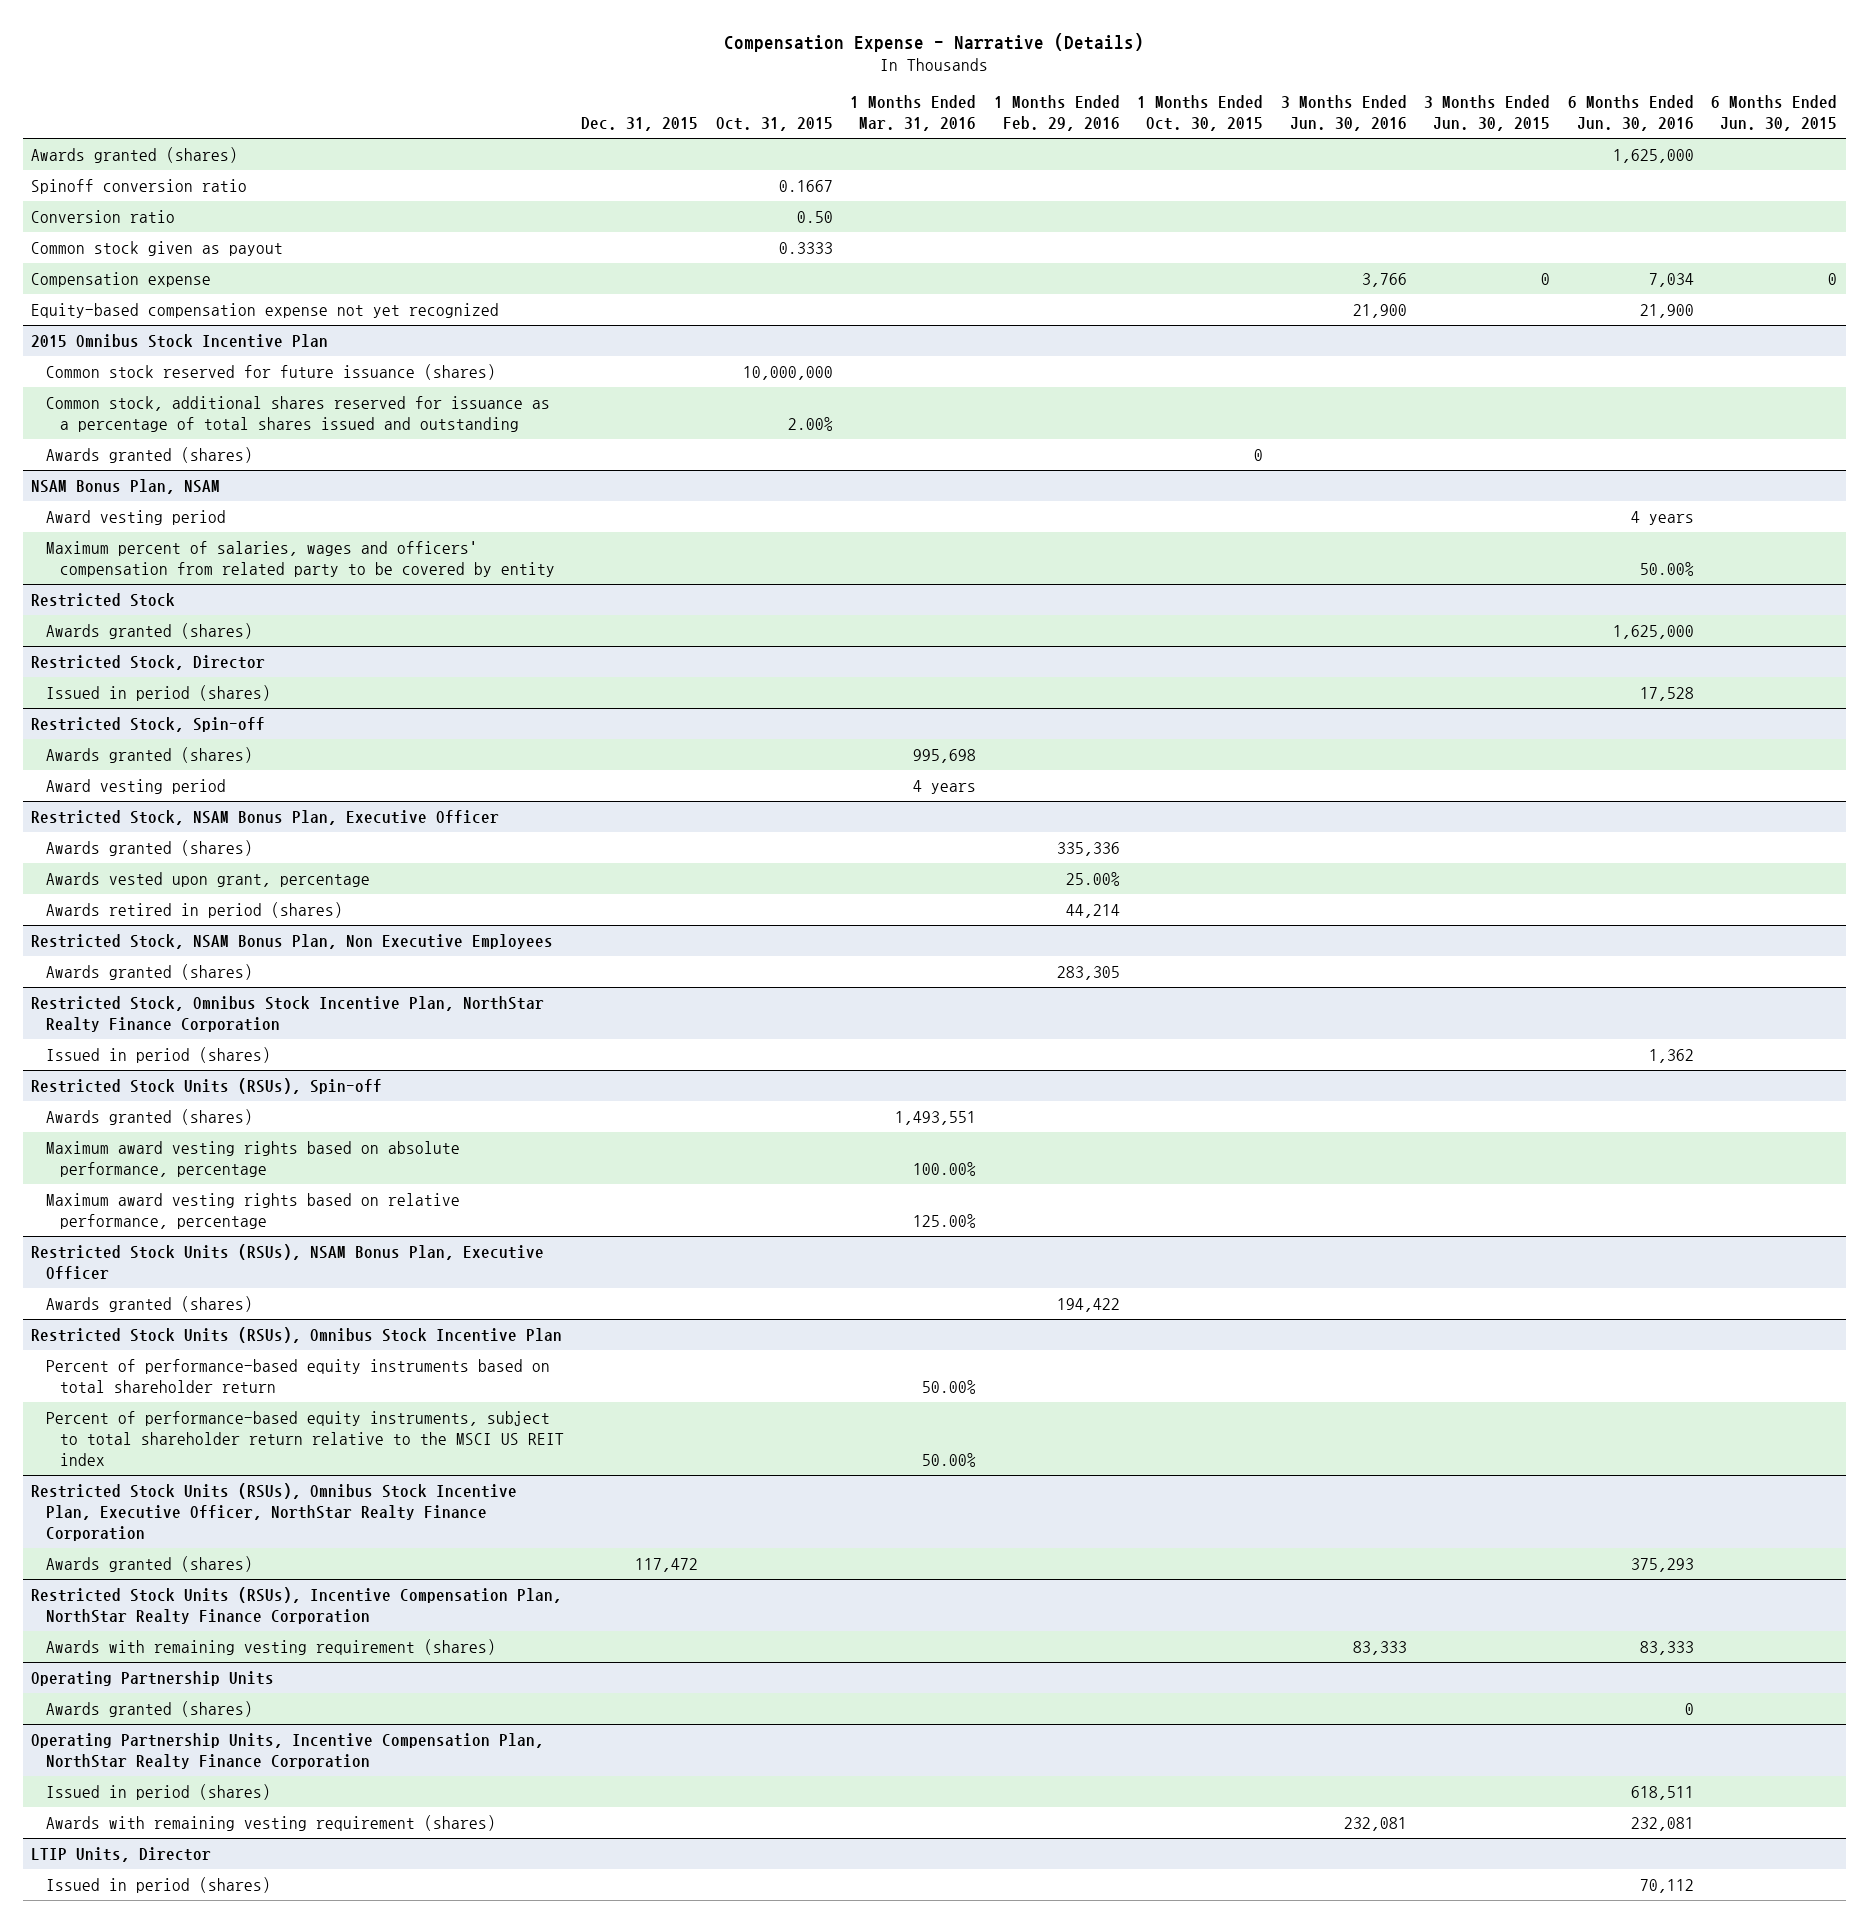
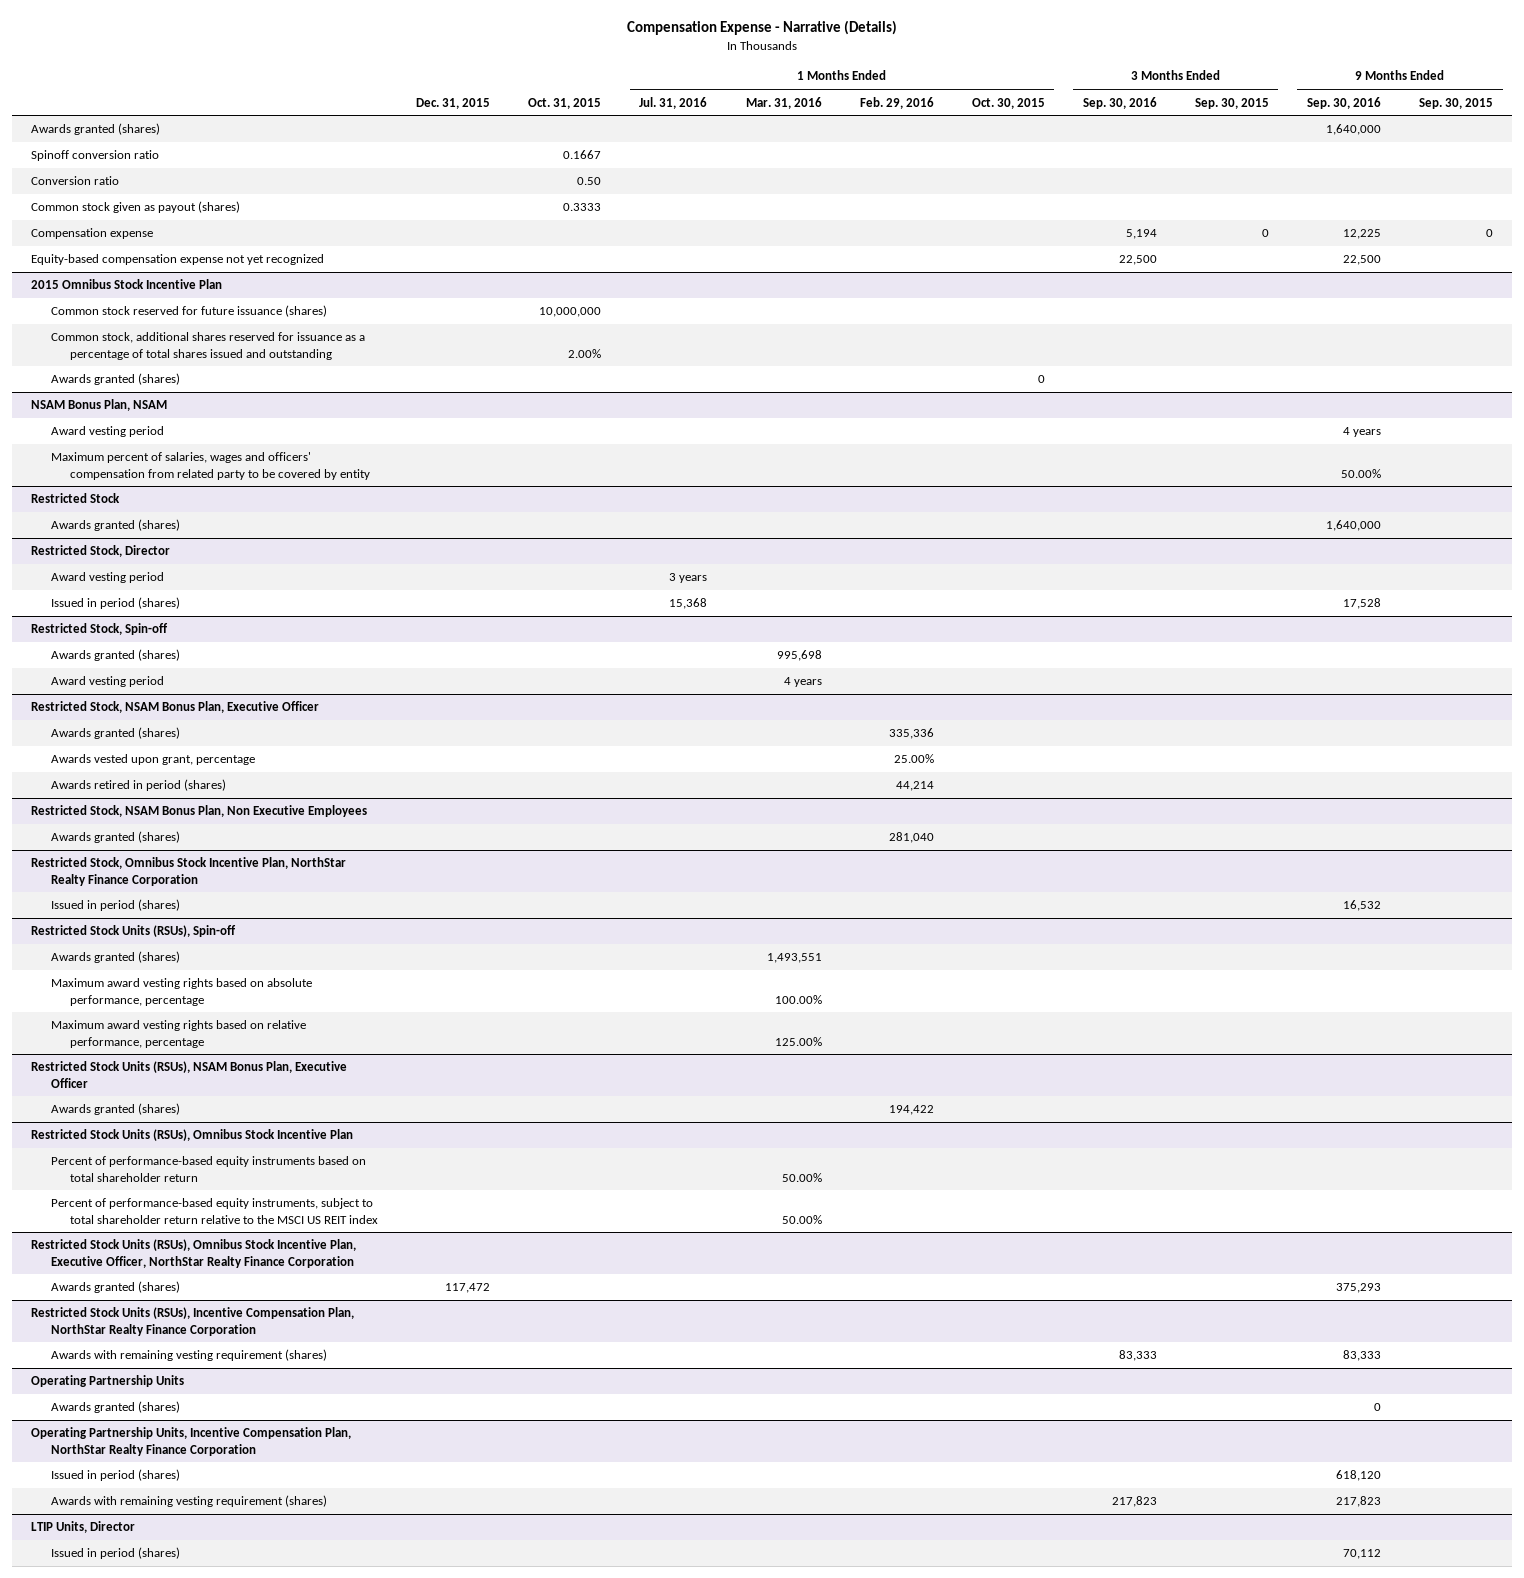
- | Dec. 31, 2015 | Oct. 31, 2015 | 1 Months Ended Mar. 31, 2016 | 1 Months Ended Feb. 29, 2016 | 1 Months Ended Oct. 30, 2015 | 3 Months Ended Jun. 30, 2016 | 3 Months Ended Jun. 30, 2015 | 6 Months Ended Jun. 30, 2016 | 6 Months Ended Jun. 30, 2015
+ | Dec. 31, 2015 | Oct. 31, 2015 | 1 Months Ended Jul. 31, 2016 | 1 Months Ended Mar. 31, 2016 | 1 Months Ended Feb. 29, 2016 | 1 Months Ended Oct. 30, 2015 | 3 Months Ended Sep. 30, 2016 | 3 Months Ended Sep. 30, 2015 | 9 Months Ended Sep. 30, 2016 | 9 Months Ended Sep. 30, 2015
- Common stock given as payout | | 0.3333 | | | | | | |
+ Common stock given as payout (shares) | | 0.3333 | | | | | | | |
@ Restricted Stock, Director
+ Award vesting period | | | 3 years | | | | | | |
@ Restricted Stock, NSAM Bonus Plan, Non Executive Employees
- Awards granted (shares) | | | | 283,305 | | | | |
+ Awards granted (shares) | | | | | 281,040 | | | | |

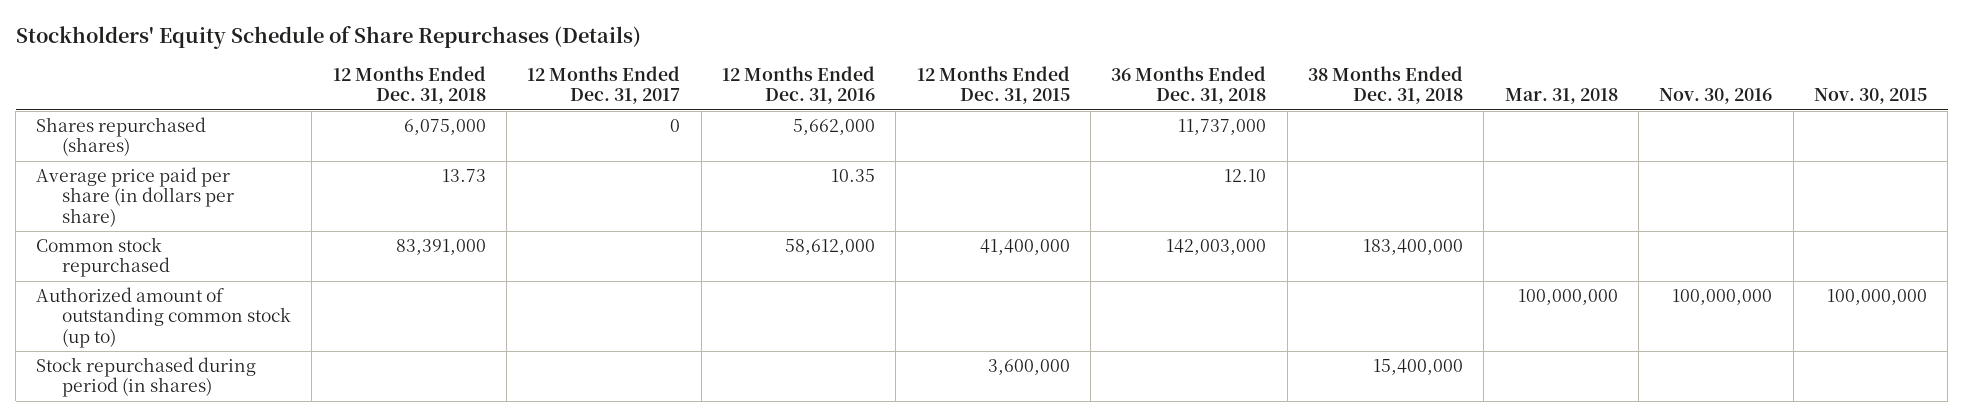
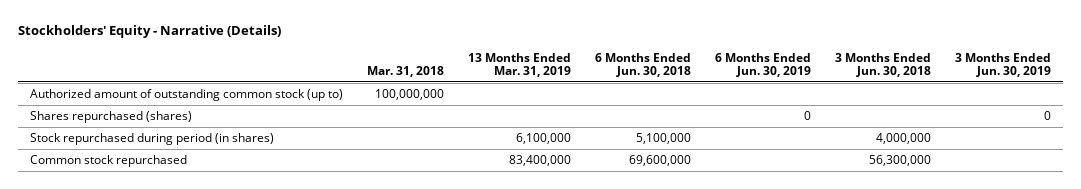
- Stockholders' Equity Schedule of Share Repurchases (Details)
+ Stockholders' Equity - Narrative (Details)
- | 12 Months Ended Dec. 31, 2018 | 12 Months Ended Dec. 31, 2017 | 12 Months Ended Dec. 31, 2016 | 12 Months Ended Dec. 31, 2015 | 36 Months Ended Dec. 31, 2018 | 38 Months Ended Dec. 31, 2018 | Mar. 31, 2018 | Nov. 30, 2016 | Nov. 30, 2015
+ | Mar. 31, 2018 | 13 Months Ended Mar. 31, 2019 | 6 Months Ended Jun. 30, 2018 | 6 Months Ended Jun. 30, 2019 | 3 Months Ended Jun. 30, 2018 | 3 Months Ended Jun. 30, 2019
- Average price paid per share (in dollars per share) | 13.73 | | 10.35 | | 12.10 | | | |
moved down: Shares repurchased (shares) | | | | 0 | | 0
moved down: Common stock repurchased | | 83,400,000 | 69,600,000 | | 56,300,000 |

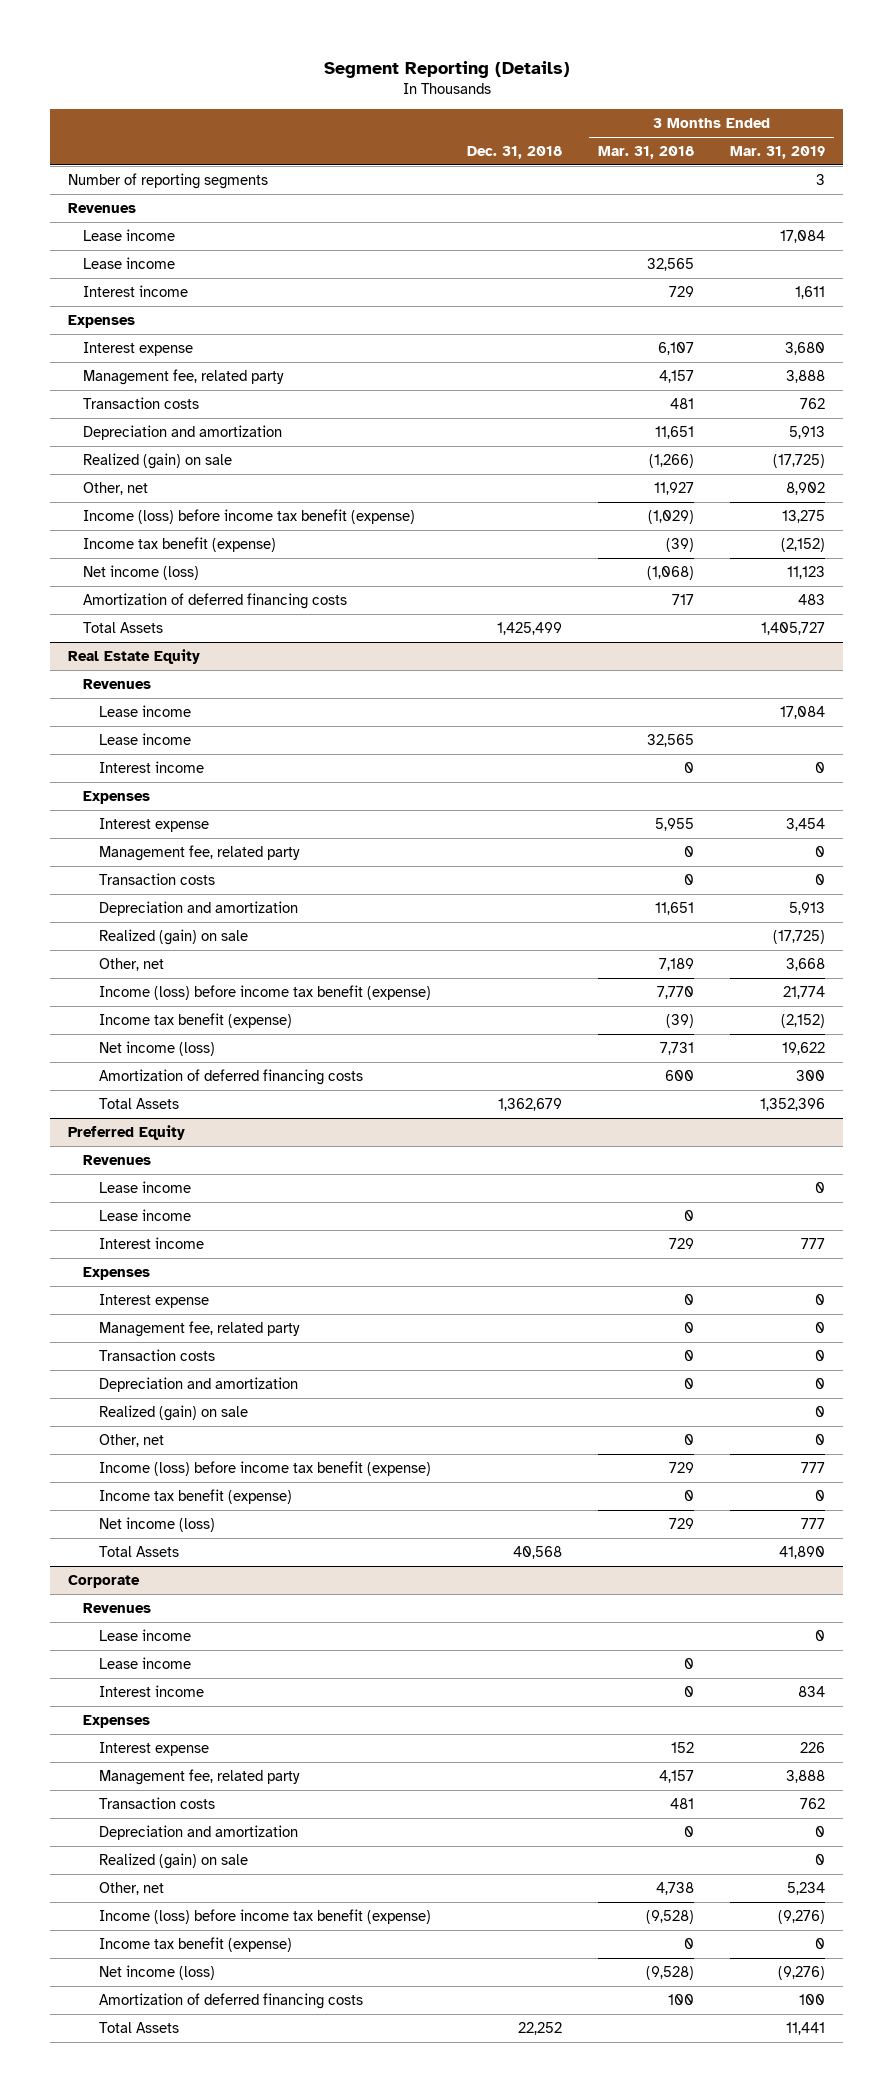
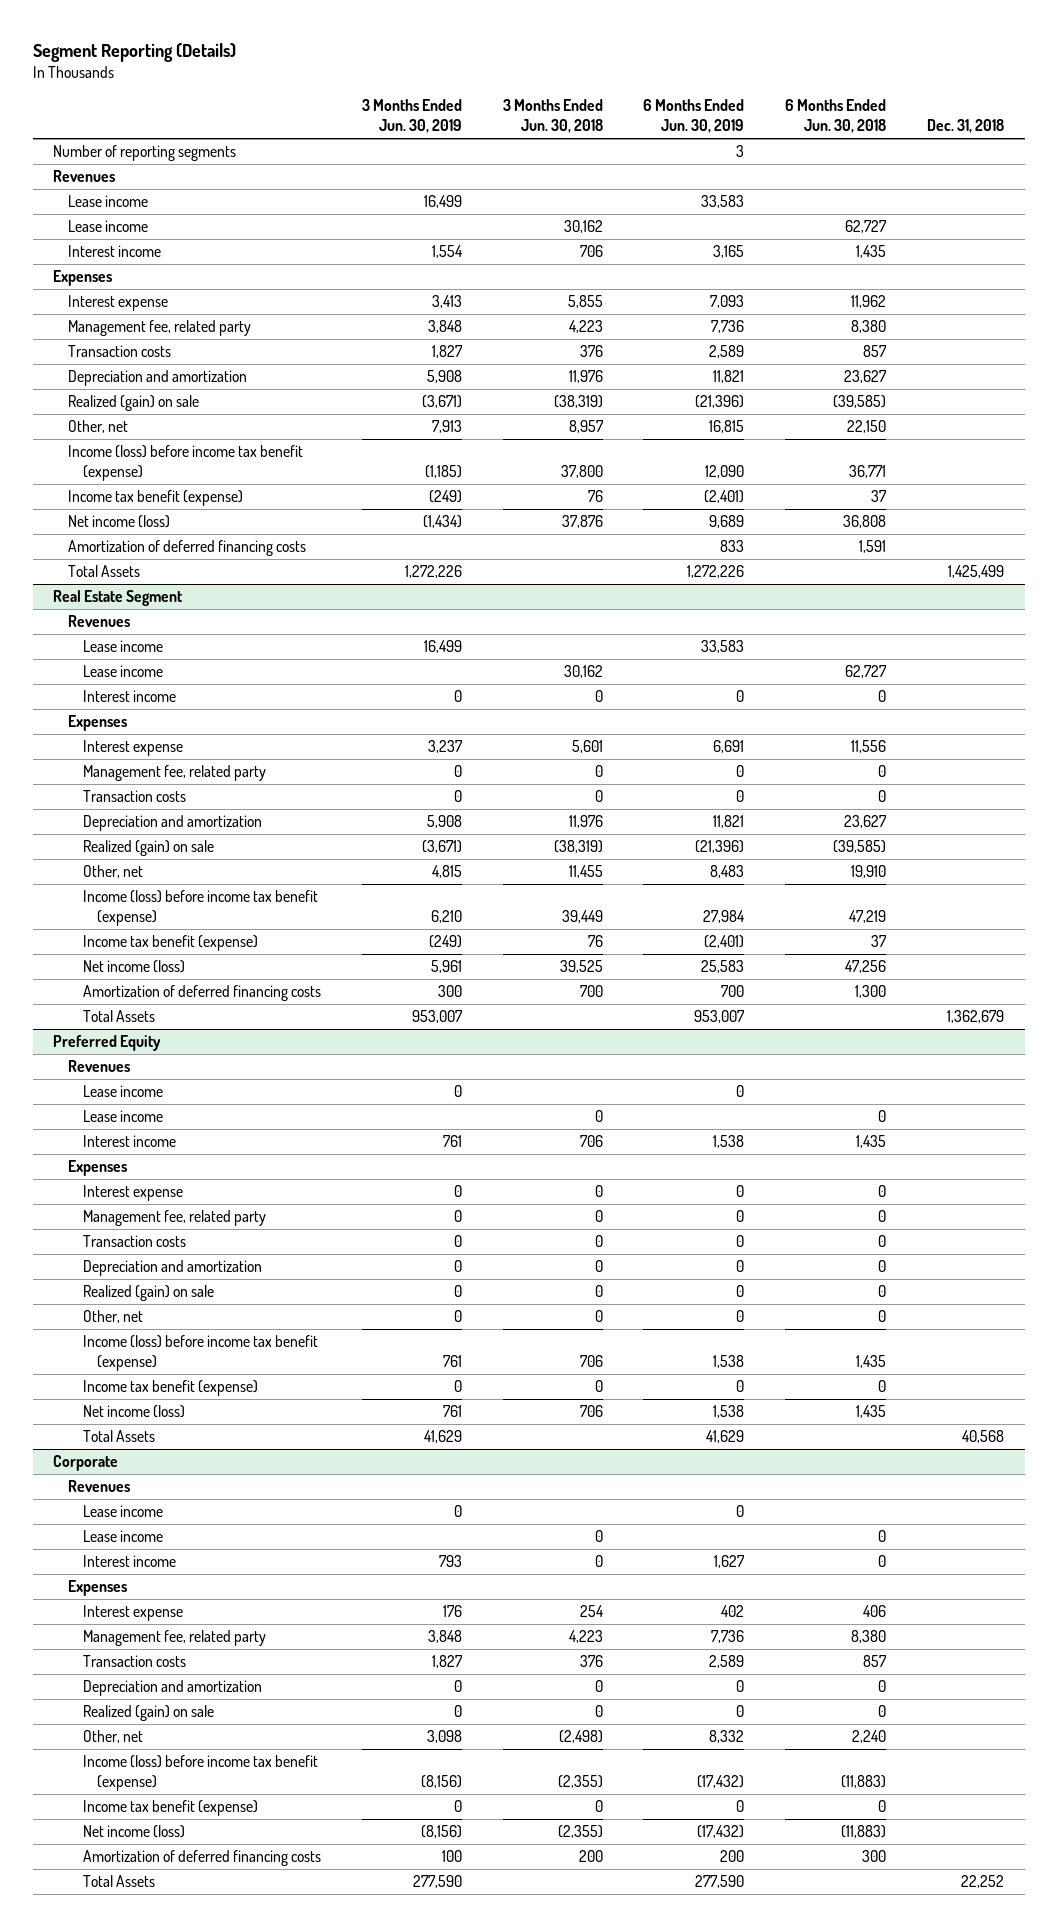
- | Dec. 31, 2018 | 3 Months Ended Mar. 31, 2018 | 3 Months Ended Mar. 31, 2019
+ | 3 Months Ended Jun. 30, 2019 | 3 Months Ended Jun. 30, 2018 | 6 Months Ended Jun. 30, 2019 | 6 Months Ended Jun. 30, 2018 | Dec. 31, 2018
- Real Estate Equity
+ Real Estate Segment

